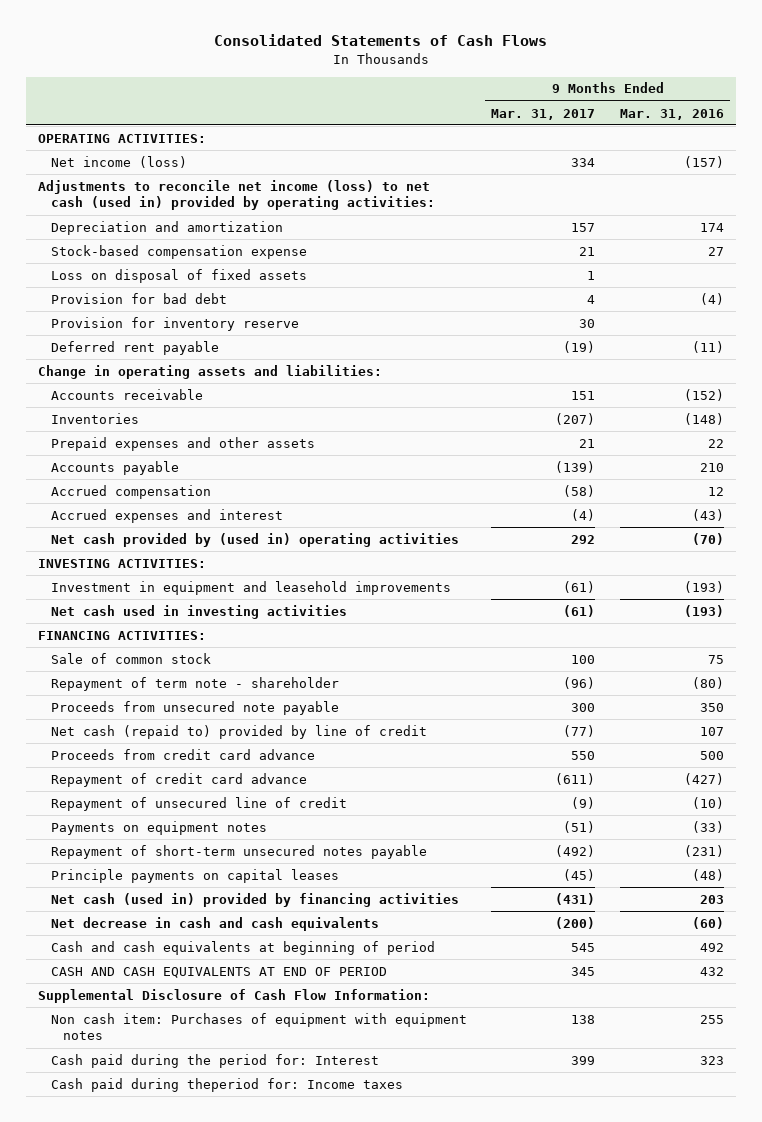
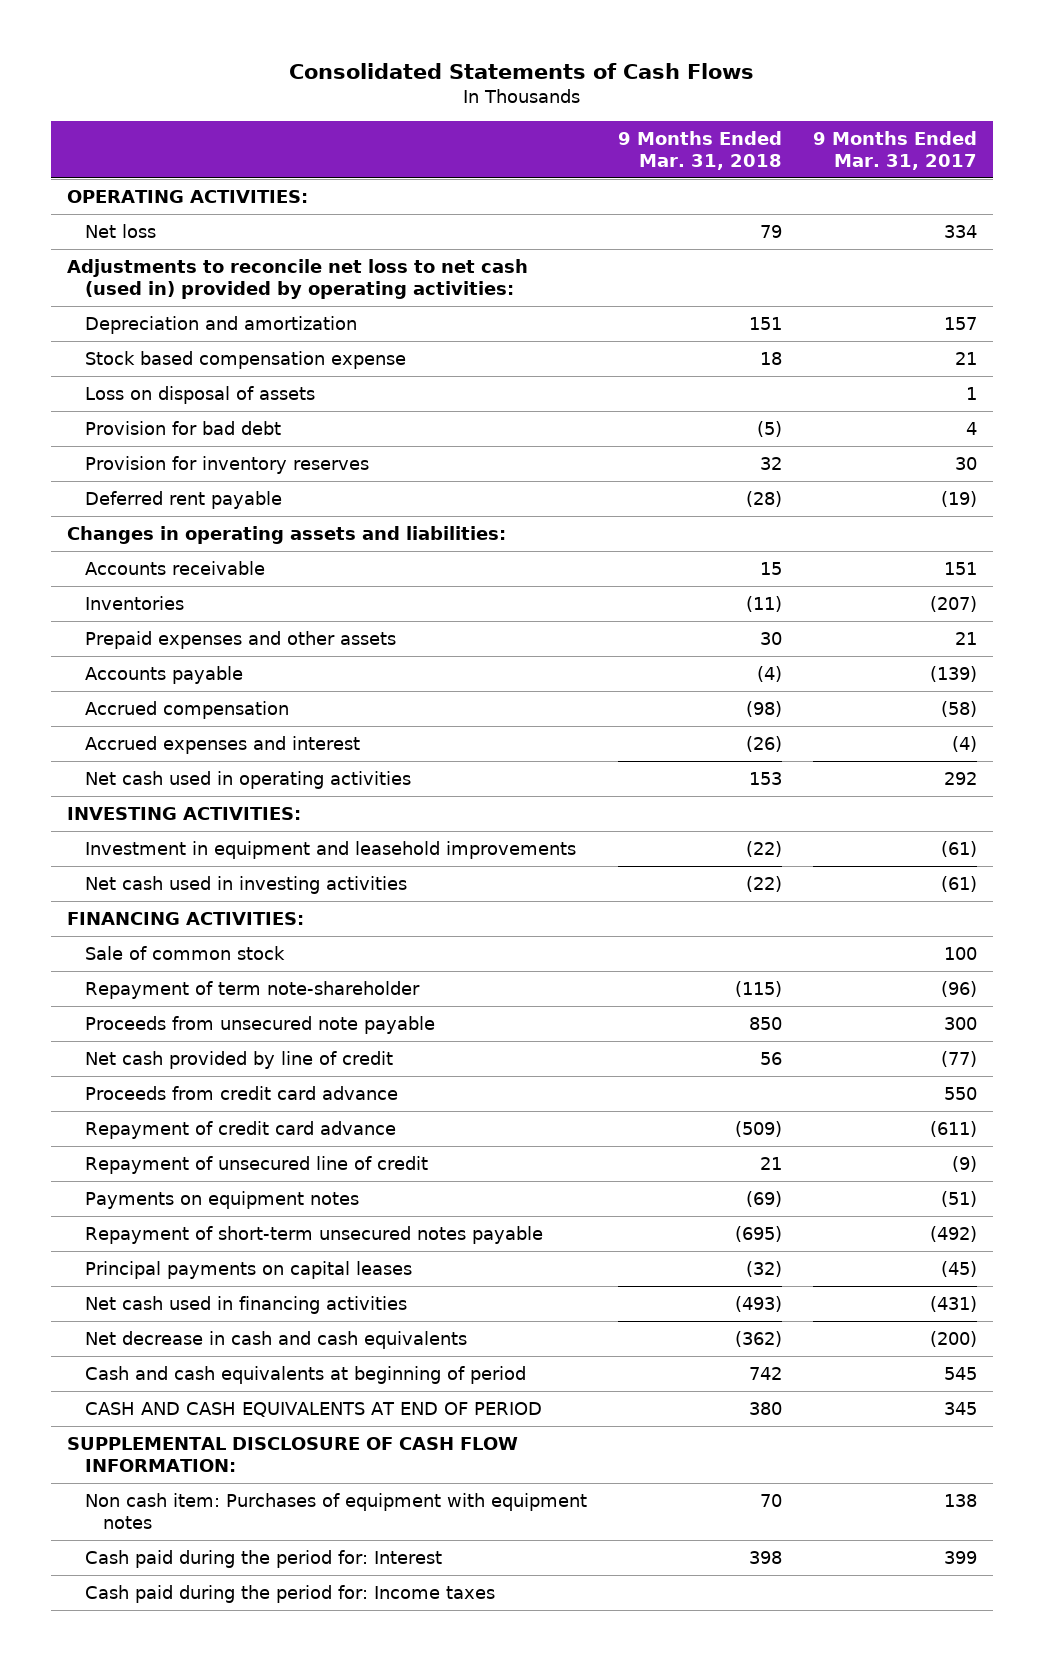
- | 9 Months Ended Mar. 31, 2017 | 9 Months Ended Mar. 31, 2016
+ | 9 Months Ended Mar. 31, 2018 | 9 Months Ended Mar. 31, 2017
- Net income (loss) | 334 | (157)
- Adjustments to reconcile net income (loss) to net cash (used in) provided by operating activities:
+ Net loss | 79 | 334
+ Adjustments to reconcile net loss to net cash (used in) provided by operating activities:
- Stock-based compensation expense | 21 | 27
- Loss on disposal of fixed assets | 1 |
+ Stock based compensation expense | 18 | 21
+ Loss on disposal of assets | | 1
- Provision for inventory reserve | 30 |
+ Provision for inventory reserves | 32 | 30
- Change in operating assets and liabilities:
+ Changes in operating assets and liabilities:
- Net cash provided by (used in) operating activities | 292 | (70)
+ Net cash used in operating activities | 153 | 292
- Repayment of term note - shareholder | (96) | (80)
+ Repayment of term note-shareholder | (115) | (96)
- Net cash (repaid to) provided by line of credit | (77) | 107
+ Net cash provided by line of credit | 56 | (77)
- Principle payments on capital leases | (45) | (48)
- Net cash (used in) provided by financing activities | (431) | 203
+ Principal payments on capital leases | (32) | (45)
+ Net cash used in financing activities | (493) | (431)
- Supplemental Disclosure of Cash Flow Information:
+ SUPPLEMENTAL DISCLOSURE OF CASH FLOW INFORMATION:
- Cash paid during theperiod for: Income taxes
+ Cash paid during the period for: Income taxes

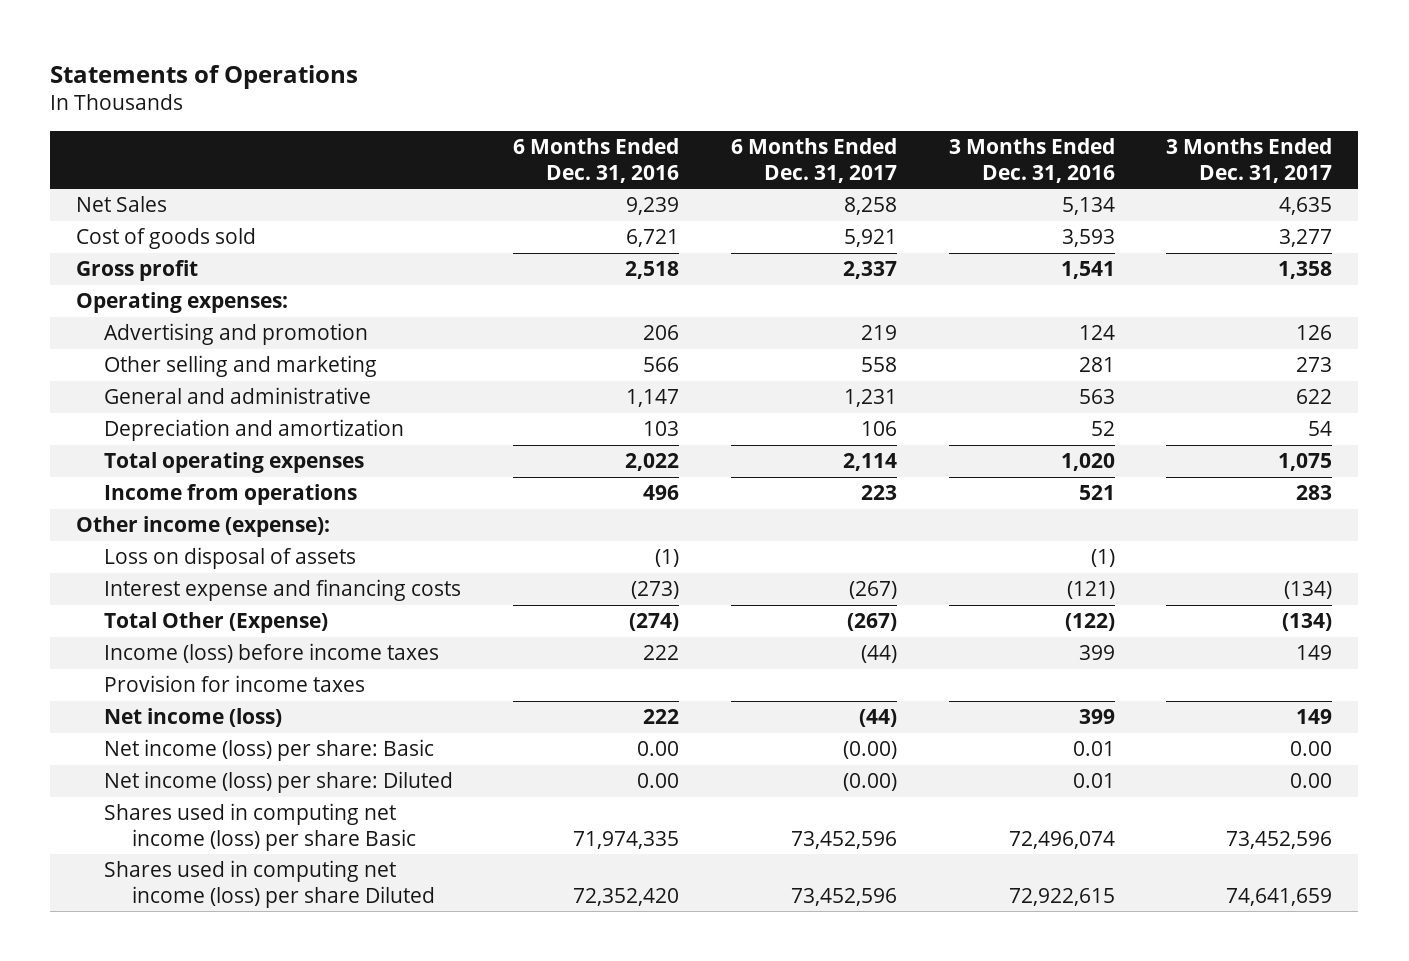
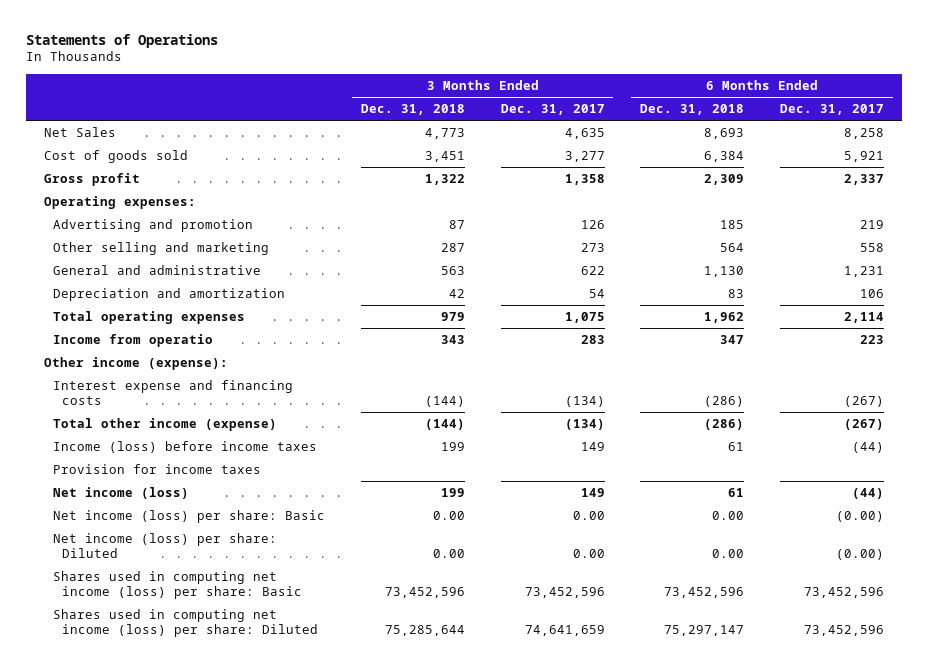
- | 6 Months Ended Dec. 31, 2016 | 6 Months Ended Dec. 31, 2017 | 3 Months Ended Dec. 31, 2016 | 3 Months Ended Dec. 31, 2017
+ | 3 Months Ended Dec. 31, 2018 | 3 Months Ended Dec. 31, 2017 | 6 Months Ended Dec. 31, 2018 | 6 Months Ended Dec. 31, 2017
- Income from operations | 496 | 223 | 521 | 283
+ Income from operatio | 343 | 283 | 347 | 223
- Loss on disposal of assets | (1) | | (1) |
- Total Other (Expense) | (274) | (267) | (122) | (134)
+ Total other income (expense) | (144) | (134) | (286) | (267)
- Shares used in computing net income (loss) per share Basic | 71,974,335 | 73,452,596 | 72,496,074 | 73,452,596
- Shares used in computing net income (loss) per share Diluted | 72,352,420 | 73,452,596 | 72,922,615 | 74,641,659
+ Shares used in computing net income (loss) per share: Basic | 73,452,596 | 73,452,596 | 73,452,596 | 73,452,596
+ Shares used in computing net income (loss) per share: Diluted | 75,285,644 | 74,641,659 | 75,297,147 | 73,452,596

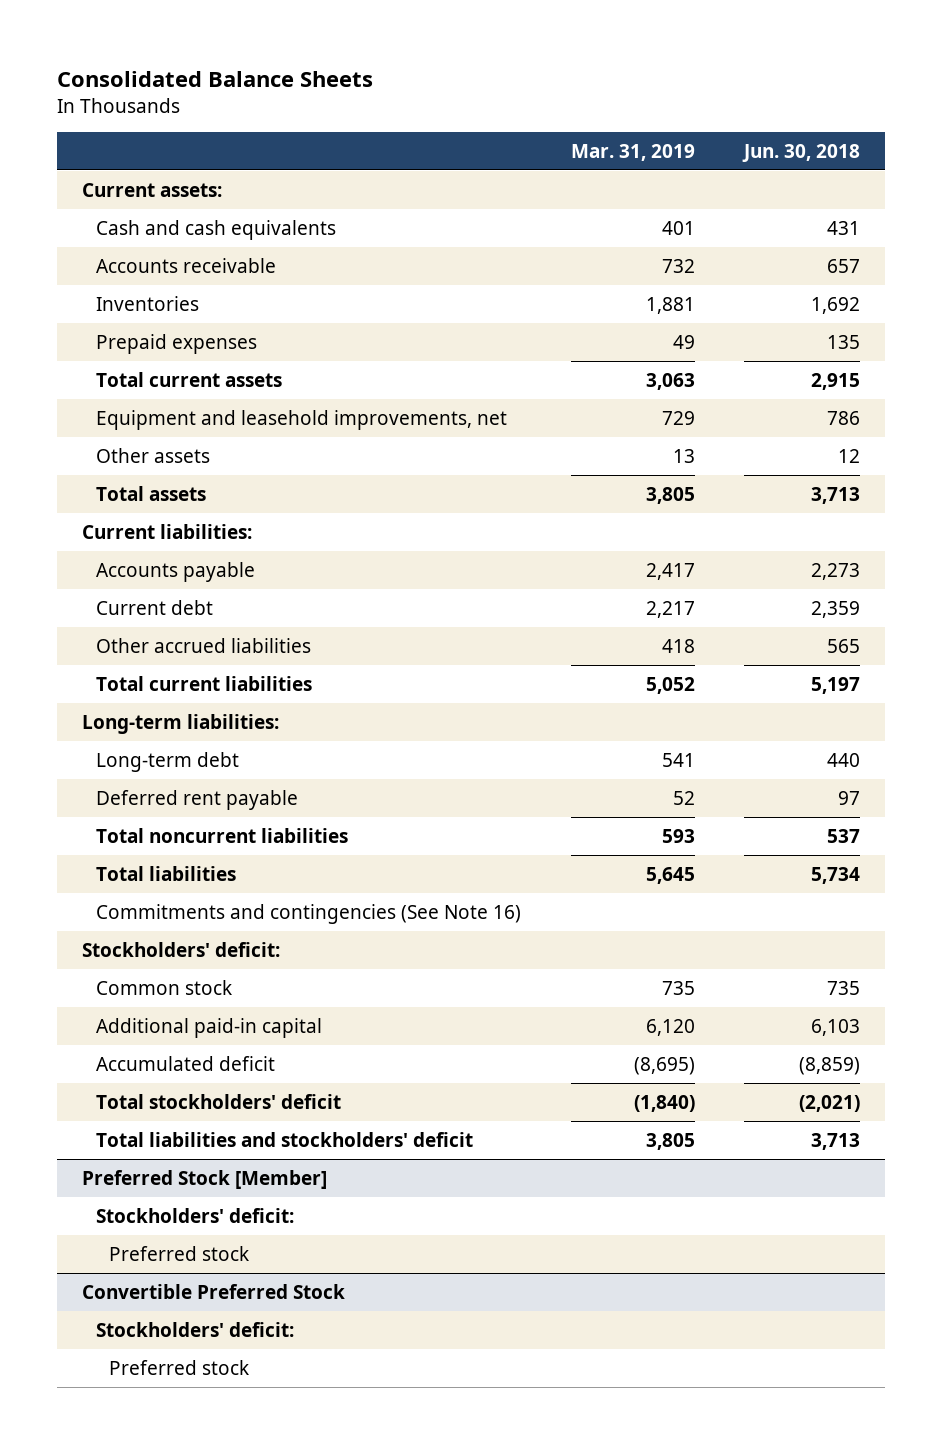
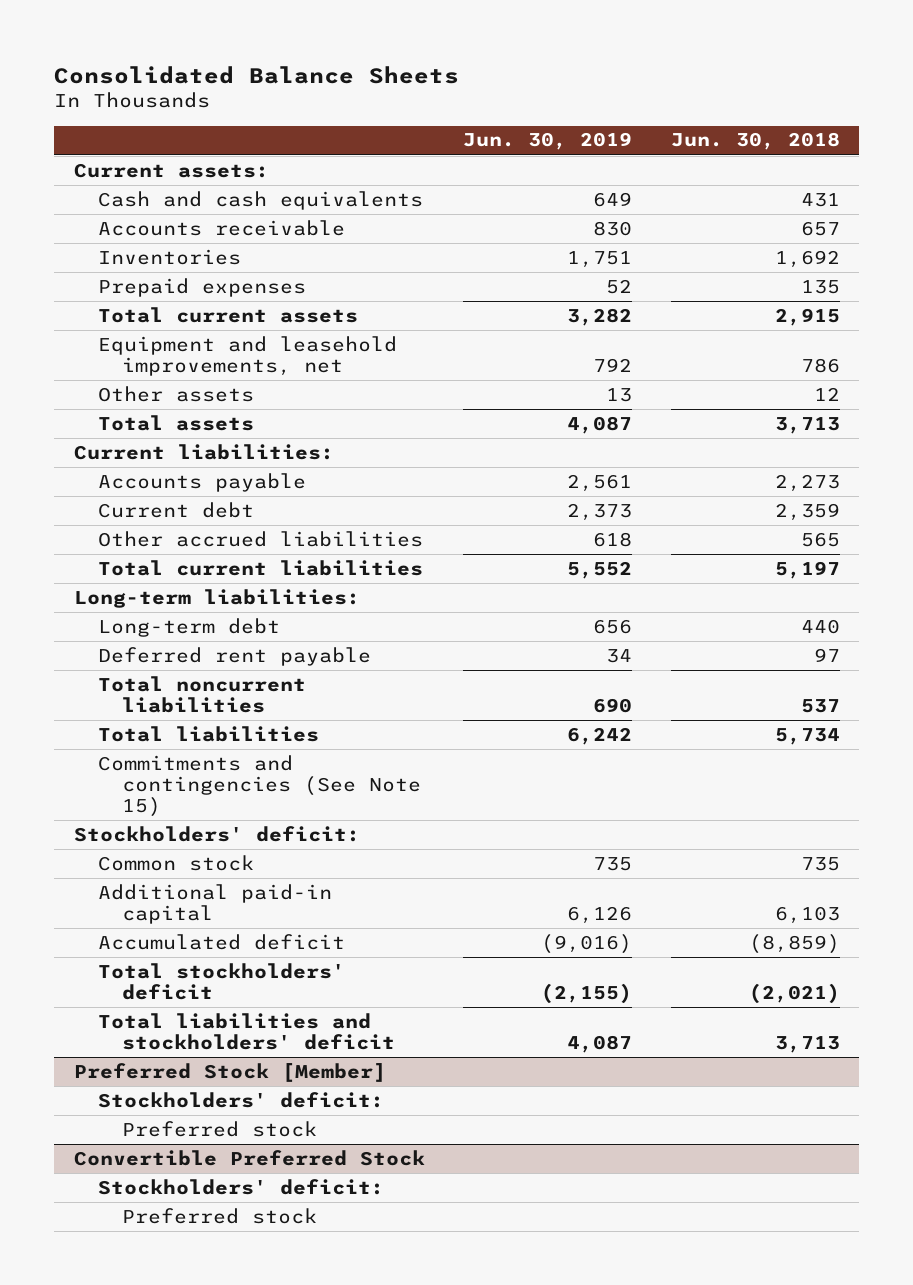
- | Mar. 31, 2019 | Jun. 30, 2018
+ | Jun. 30, 2019 | Jun. 30, 2018
- Commitments and contingencies (See Note 16)
+ Commitments and contingencies (See Note 15)

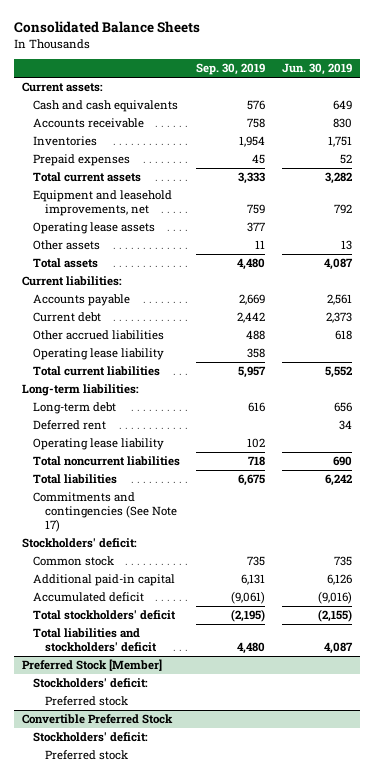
- | Jun. 30, 2019 | Jun. 30, 2018
+ | Sep. 30, 2019 | Jun. 30, 2019
+ Operating lease assets | 377 |
+ Operating lease liability | 358 |
- Deferred rent payable | 34 | 97
+ Deferred rent | | 34
+ Operating lease liability | 102 |
- Commitments and contingencies (See Note 15)
+ Commitments and contingencies (See Note 17)

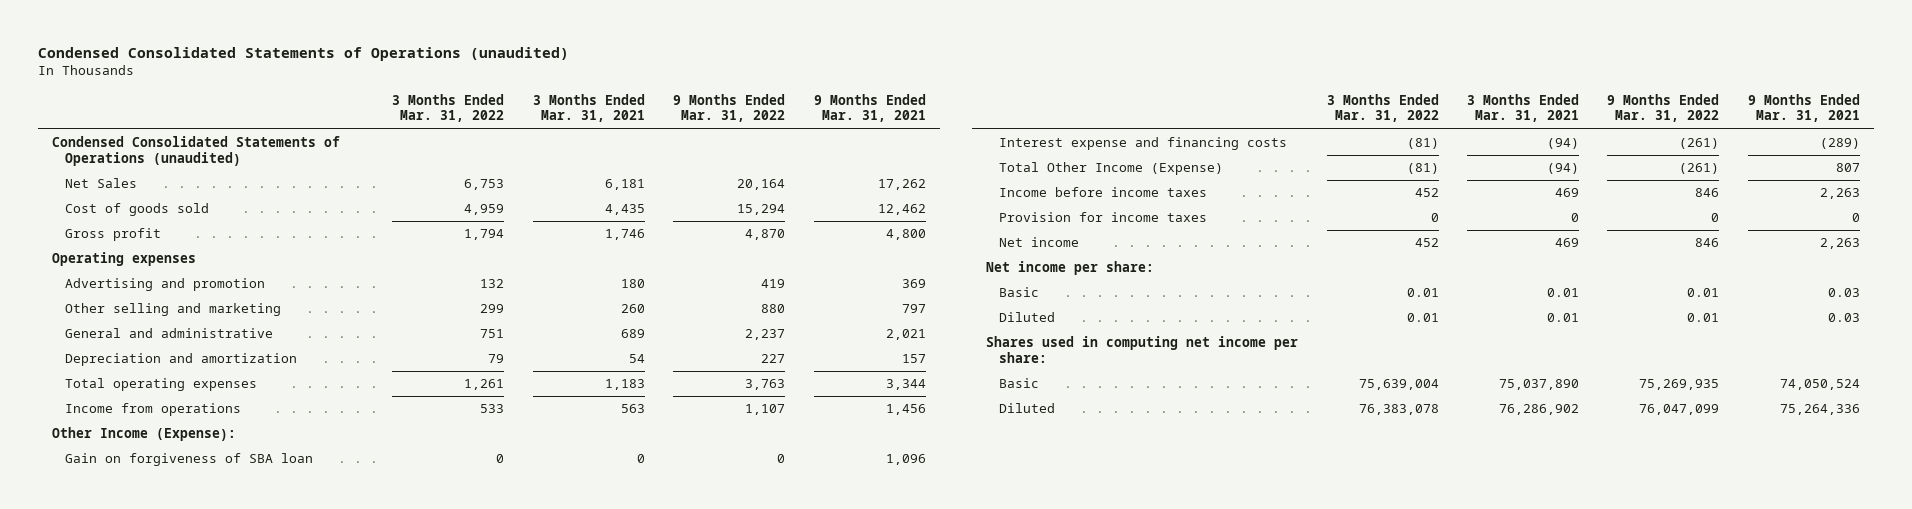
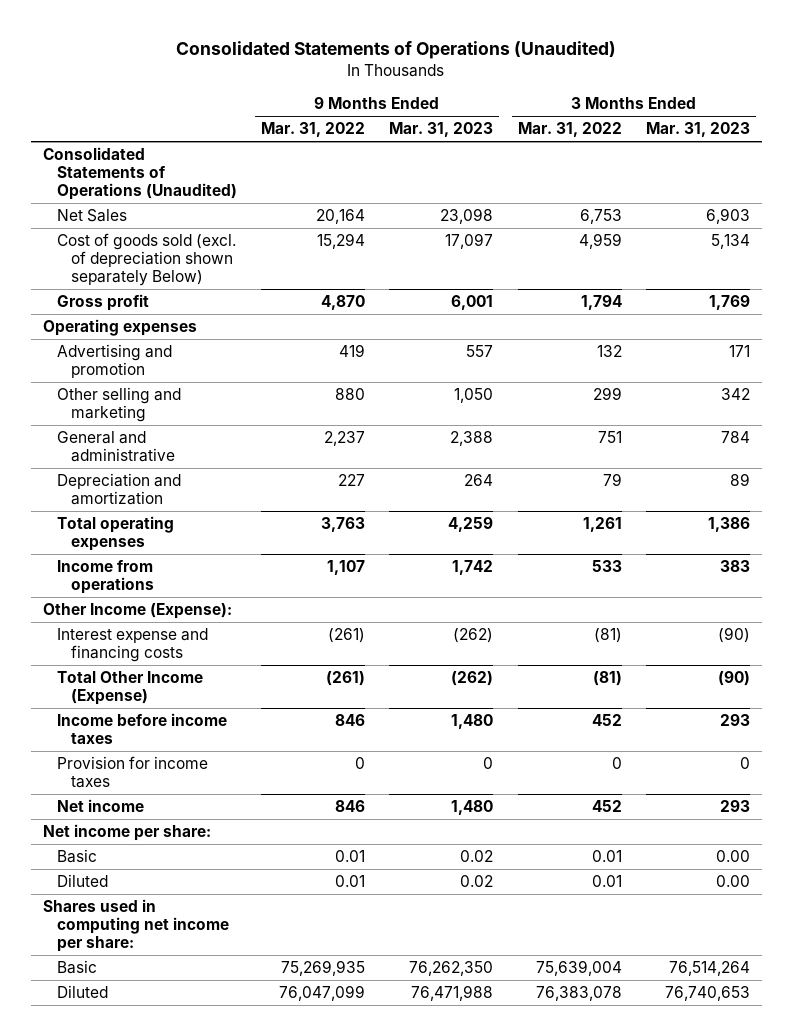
- Condensed Consolidated Statements of Operations (unaudited)
+ Consolidated Statements of Operations (Unaudited)
- | 3 Months Ended Mar. 31, 2022 | 3 Months Ended Mar. 31, 2021 | 9 Months Ended Mar. 31, 2022 | 9 Months Ended Mar. 31, 2021
+ | 9 Months Ended Mar. 31, 2022 | 9 Months Ended Mar. 31, 2023 | 3 Months Ended Mar. 31, 2022 | 3 Months Ended Mar. 31, 2023
- Condensed Consolidated Statements of Operations (unaudited)
+ Consolidated Statements of Operations (Unaudited)
- Cost of goods sold | 4,959 | 4,435 | 15,294 | 12,462
+ Cost of goods sold (excl. of depreciation shown separately Below) | 15,294 | 17,097 | 4,959 | 5,134
- Gain on forgiveness of SBA loan | 0 | 0 | 0 | 1,096

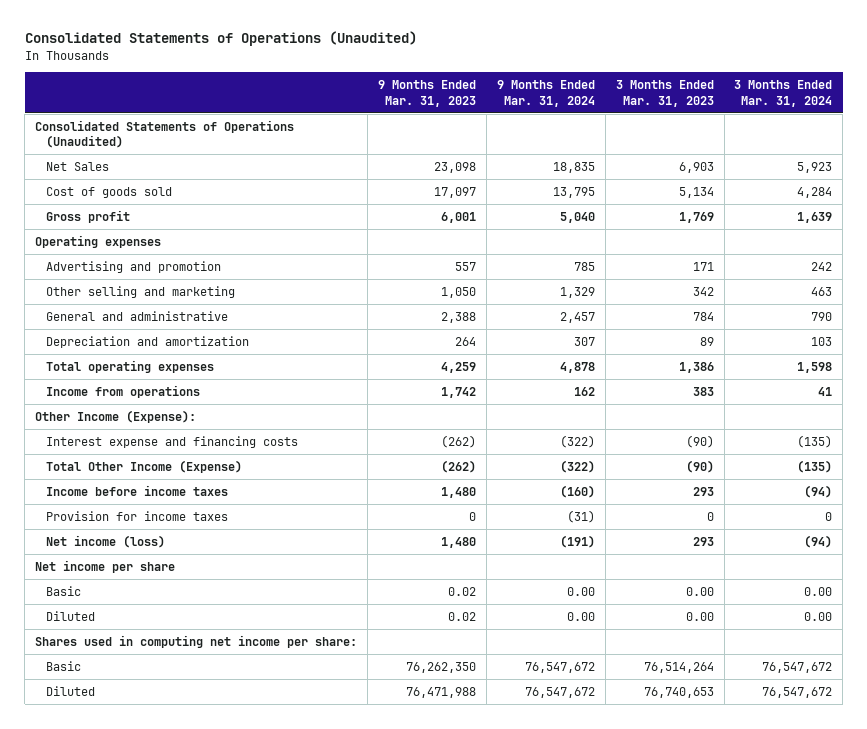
- | 9 Months Ended Mar. 31, 2022 | 9 Months Ended Mar. 31, 2023 | 3 Months Ended Mar. 31, 2022 | 3 Months Ended Mar. 31, 2023
+ | 9 Months Ended Mar. 31, 2023 | 9 Months Ended Mar. 31, 2024 | 3 Months Ended Mar. 31, 2023 | 3 Months Ended Mar. 31, 2024
- Cost of goods sold (excl. of depreciation shown separately Below) | 15,294 | 17,097 | 4,959 | 5,134
+ Cost of goods sold | 17,097 | 13,795 | 5,134 | 4,284
- Net income | 846 | 1,480 | 452 | 293
- Net income per share:
+ Net income (loss) | 1,480 | (191) | 293 | (94)
+ Net income per share

